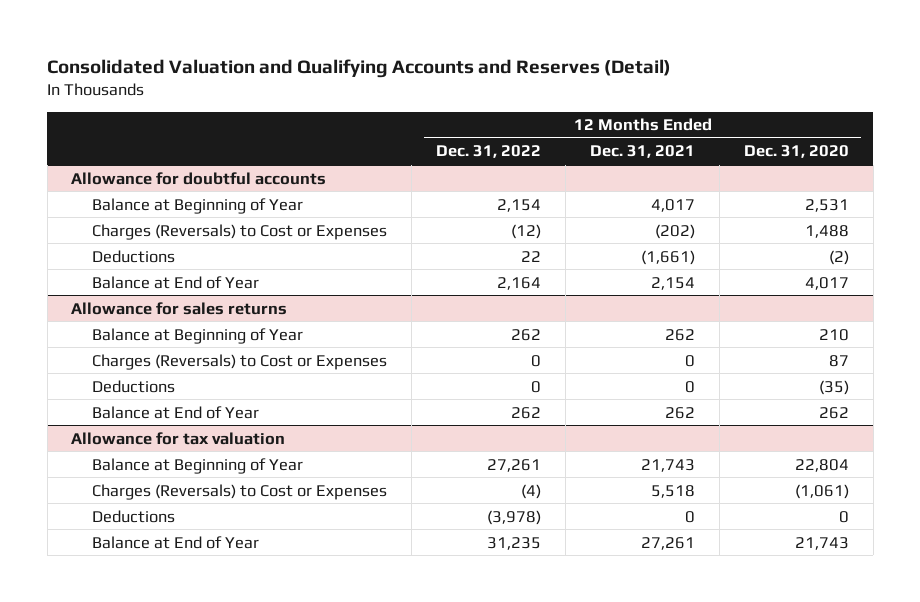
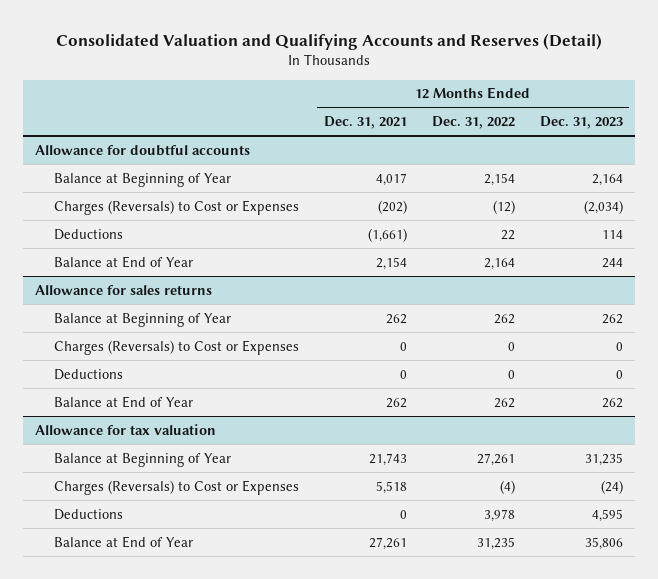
- | 12 Months Ended Dec. 31, 2022 | 12 Months Ended Dec. 31, 2021 | 12 Months Ended Dec. 31, 2020
+ | 12 Months Ended Dec. 31, 2021 | 12 Months Ended Dec. 31, 2022 | 12 Months Ended Dec. 31, 2023
@ Allowance for tax valuation
- Deductions | (3,978) | 0 | 0
+ Deductions | 0 | 3,978 | 4,595

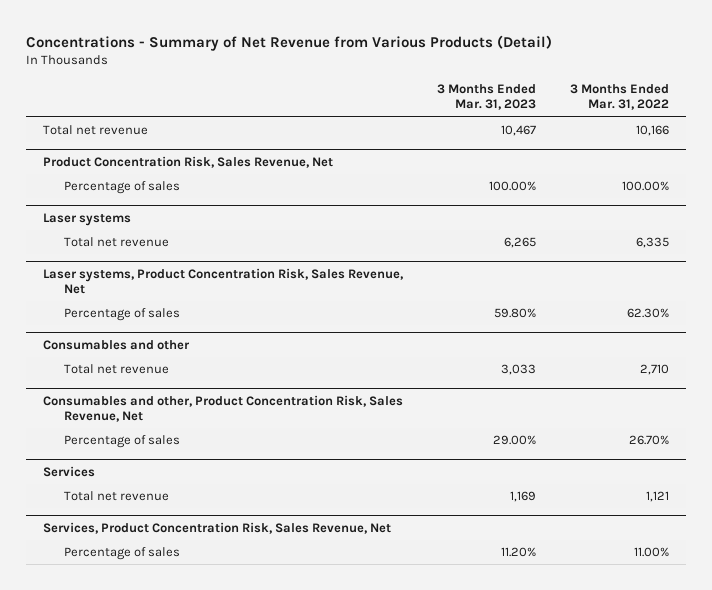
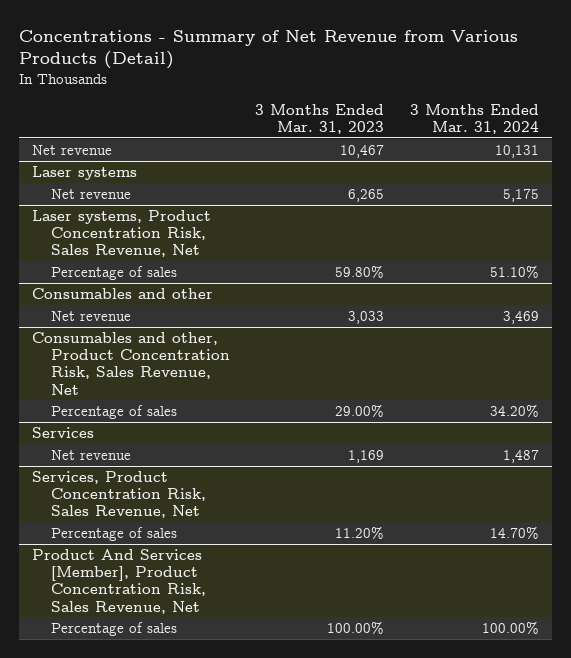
- | 3 Months Ended Mar. 31, 2023 | 3 Months Ended Mar. 31, 2022
+ | 3 Months Ended Mar. 31, 2023 | 3 Months Ended Mar. 31, 2024
- Total net revenue | 10,467 | 10,166
- Product Concentration Risk, Sales Revenue, Net
- Percentage of sales | 100.00% | 100.00%
+ Net revenue | 10,467 | 10,131
@ Laser systems
- Total net revenue | 6,265 | 6,335
+ Net revenue | 6,265 | 5,175
@ Consumables and other
- Total net revenue | 3,033 | 2,710
+ Net revenue | 3,033 | 3,469
@ Services
- Total net revenue | 1,169 | 1,121
+ Net revenue | 1,169 | 1,487
+ Product And Services [Member], Product Concentration Risk, Sales Revenue, Net
+ Percentage of sales | 100.00% | 100.00%

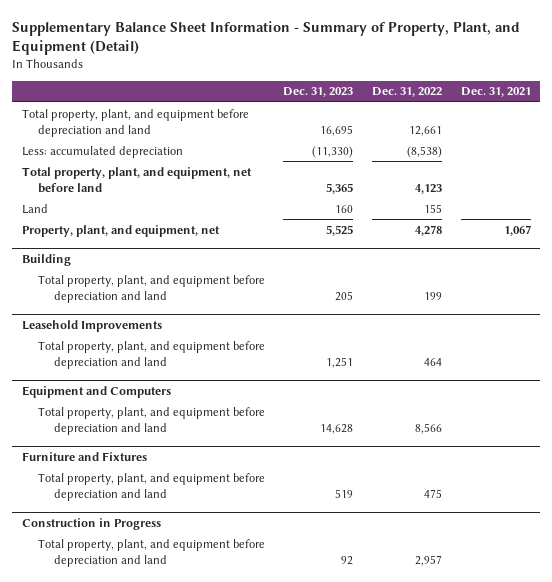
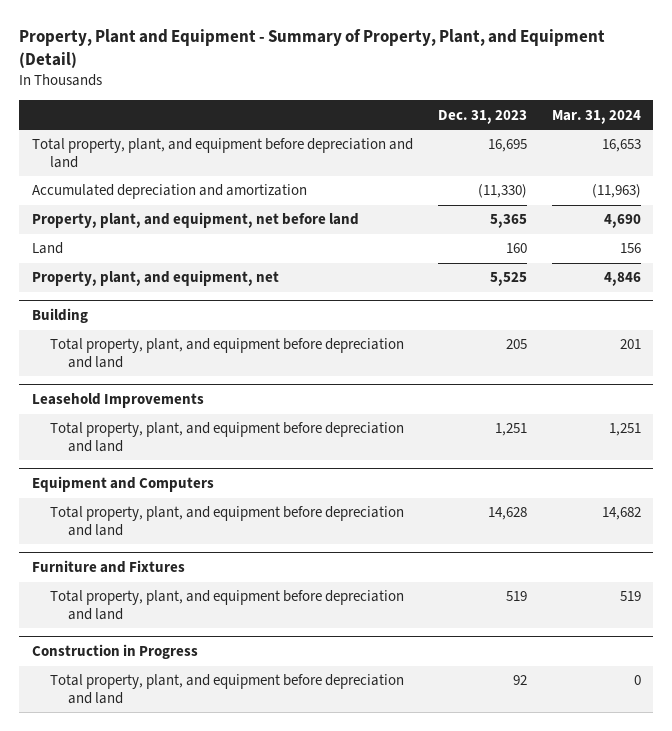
- Supplementary Balance Sheet Information - Summary of Property, Plant, and Equipment (Detail)
+ Property, Plant and Equipment - Summary of Property, Plant, and Equipment (Detail)
- | Dec. 31, 2023 | Dec. 31, 2022 | Dec. 31, 2021
+ | Dec. 31, 2023 | Mar. 31, 2024
- Less: accumulated depreciation | (11,330) | (8,538) |
- Total property, plant, and equipment, net before land | 5,365 | 4,123 |
+ Accumulated depreciation and amortization | (11,330) | (11,963)
+ Property, plant, and equipment, net before land | 5,365 | 4,690

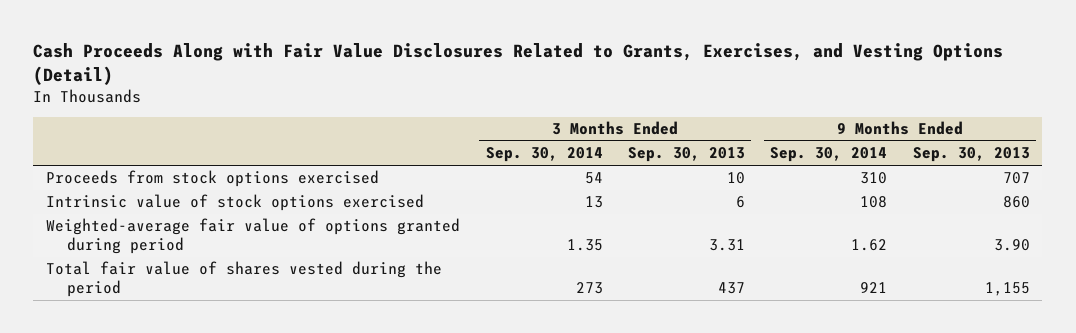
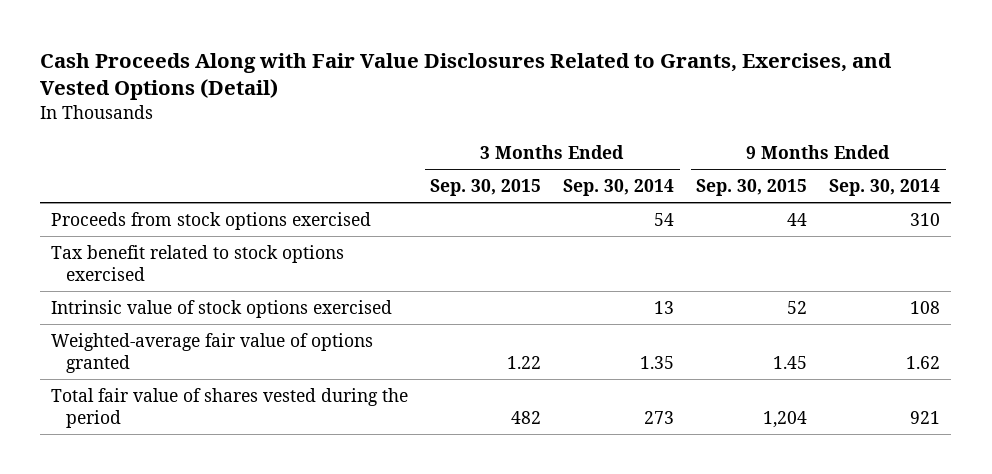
- Cash Proceeds Along with Fair Value Disclosures Related to Grants, Exercises, and Vesting Options (Detail)
+ Cash Proceeds Along with Fair Value Disclosures Related to Grants, Exercises, and Vested Options (Detail)
- | 3 Months Ended Sep. 30, 2014 | 3 Months Ended Sep. 30, 2013 | 9 Months Ended Sep. 30, 2014 | 9 Months Ended Sep. 30, 2013
+ | 3 Months Ended Sep. 30, 2015 | 3 Months Ended Sep. 30, 2014 | 9 Months Ended Sep. 30, 2015 | 9 Months Ended Sep. 30, 2014
+ Tax benefit related to stock options exercised
- Weighted-average fair value of options granted during period | 1.35 | 3.31 | 1.62 | 3.90
+ Weighted-average fair value of options granted | 1.22 | 1.35 | 1.45 | 1.62

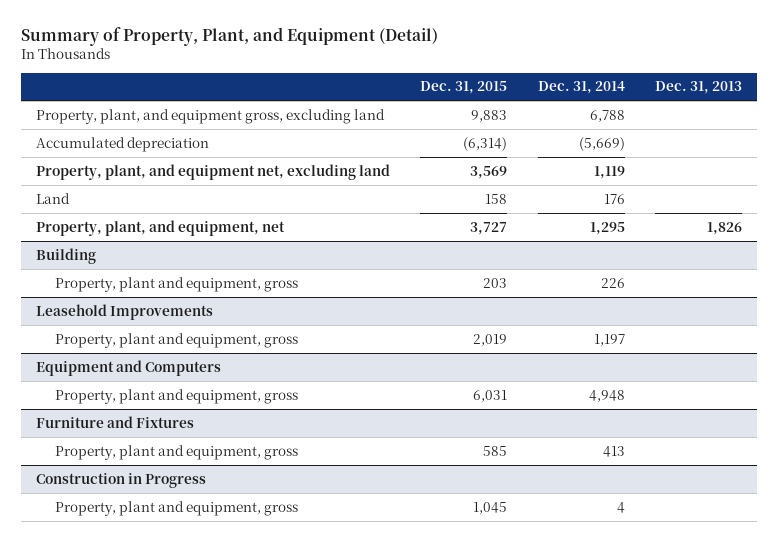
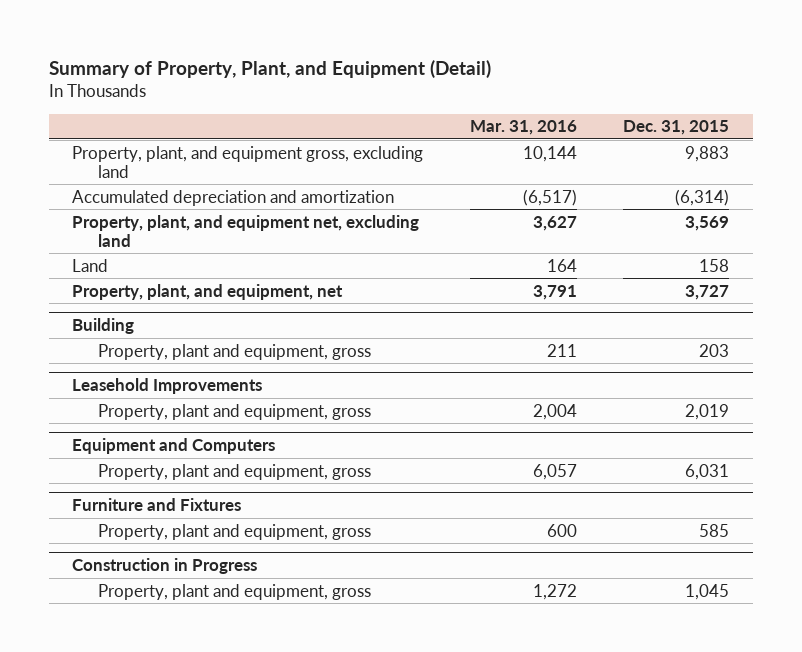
- | Dec. 31, 2015 | Dec. 31, 2014 | Dec. 31, 2013
+ | Mar. 31, 2016 | Dec. 31, 2015
- Accumulated depreciation | (6,314) | (5,669) |
+ Accumulated depreciation and amortization | (6,517) | (6,314)

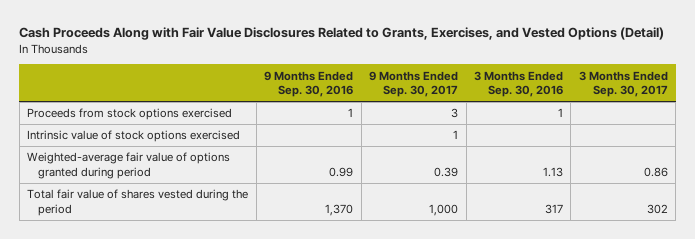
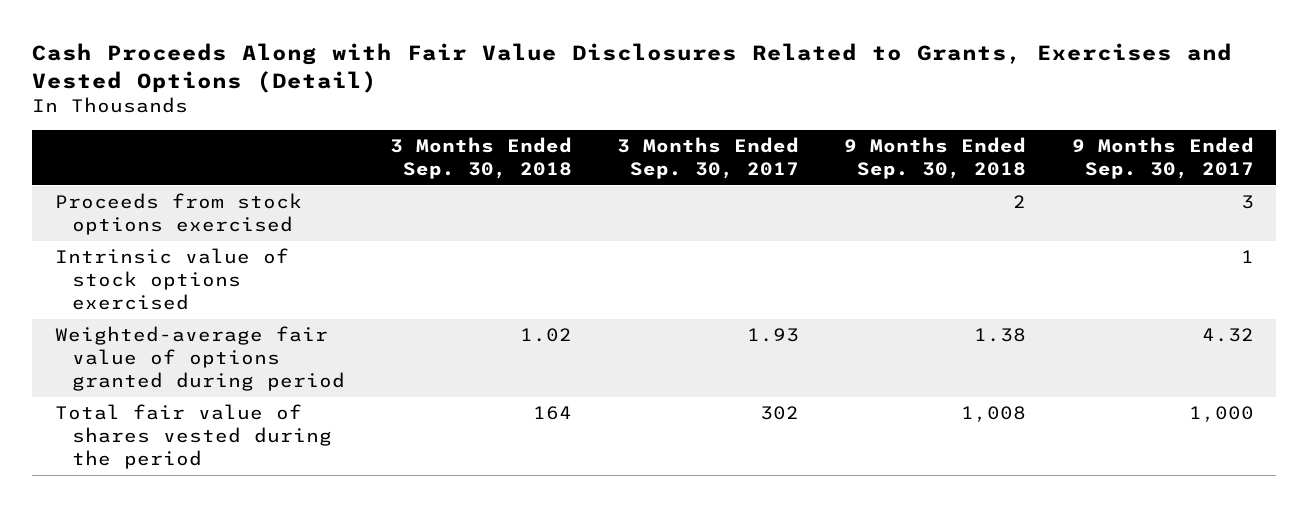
- Cash Proceeds Along with Fair Value Disclosures Related to Grants, Exercises, and Vested Options (Detail)
+ Cash Proceeds Along with Fair Value Disclosures Related to Grants, Exercises and Vested Options (Detail)
- | 9 Months Ended Sep. 30, 2016 | 9 Months Ended Sep. 30, 2017 | 3 Months Ended Sep. 30, 2016 | 3 Months Ended Sep. 30, 2017
+ | 3 Months Ended Sep. 30, 2018 | 3 Months Ended Sep. 30, 2017 | 9 Months Ended Sep. 30, 2018 | 9 Months Ended Sep. 30, 2017
- Weighted-average fair value of options granted during period | 0.99 | 0.39 | 1.13 | 0.86
+ Weighted-average fair value of options granted during period | 1.02 | 1.93 | 1.38 | 4.32

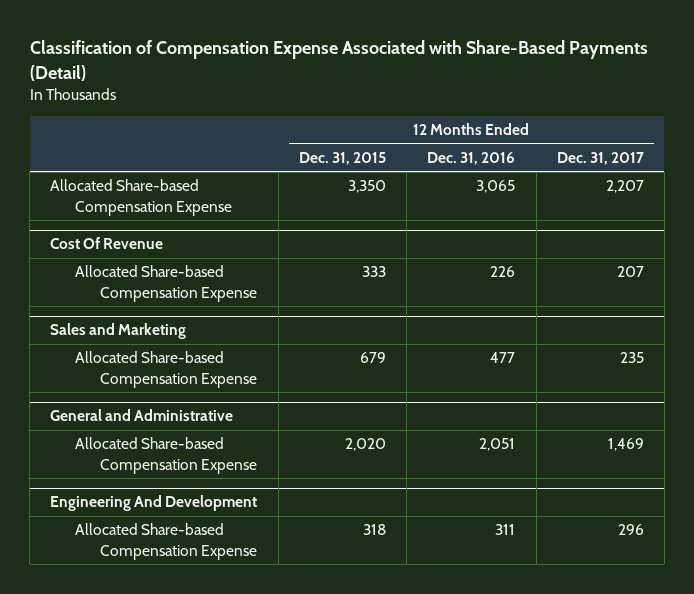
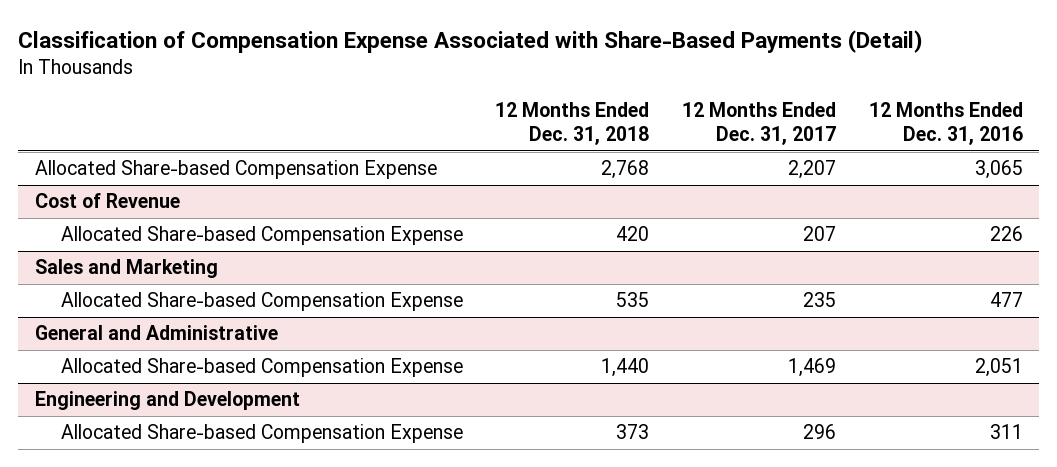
- | 12 Months Ended Dec. 31, 2015 | 12 Months Ended Dec. 31, 2016 | 12 Months Ended Dec. 31, 2017
+ | 12 Months Ended Dec. 31, 2018 | 12 Months Ended Dec. 31, 2017 | 12 Months Ended Dec. 31, 2016
- Cost Of Revenue
+ Cost of Revenue
- Engineering And Development
+ Engineering and Development

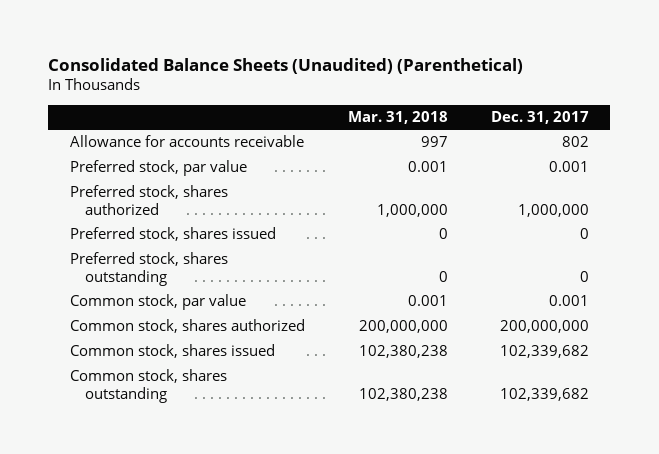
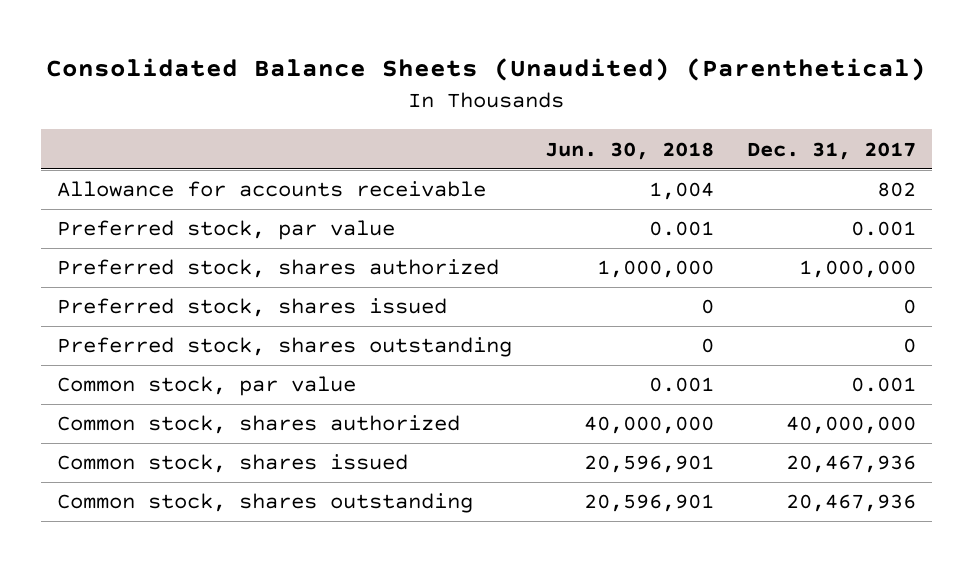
- | Mar. 31, 2018 | Dec. 31, 2017
+ | Jun. 30, 2018 | Dec. 31, 2017
- Common stock, shares authorized | 200,000,000 | 200,000,000
- Common stock, shares issued | 102,380,238 | 102,339,682
- Common stock, shares outstanding | 102,380,238 | 102,339,682
+ Common stock, shares authorized | 40,000,000 | 40,000,000
+ Common stock, shares issued | 20,596,901 | 20,467,936
+ Common stock, shares outstanding | 20,596,901 | 20,467,936

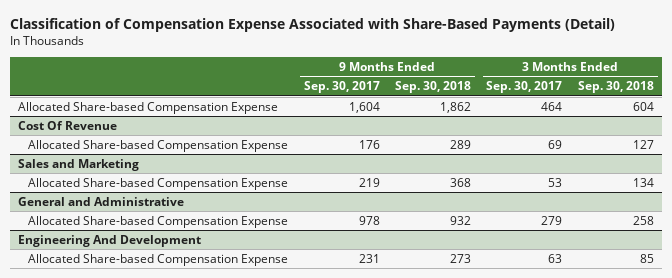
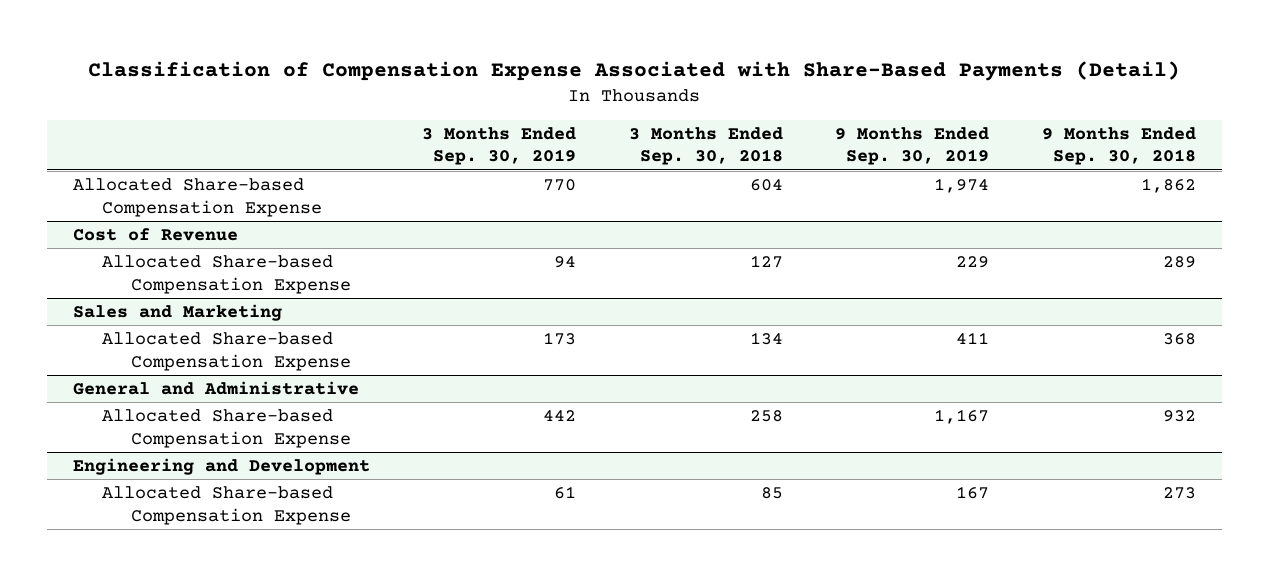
- | 9 Months Ended Sep. 30, 2017 | 9 Months Ended Sep. 30, 2018 | 3 Months Ended Sep. 30, 2017 | 3 Months Ended Sep. 30, 2018
+ | 3 Months Ended Sep. 30, 2019 | 3 Months Ended Sep. 30, 2018 | 9 Months Ended Sep. 30, 2019 | 9 Months Ended Sep. 30, 2018
- Cost Of Revenue
+ Cost of Revenue
- Engineering And Development
+ Engineering and Development

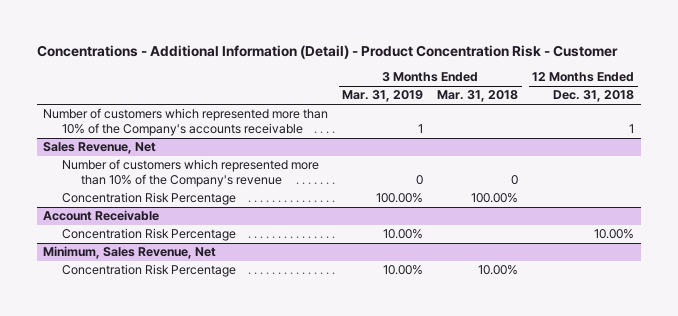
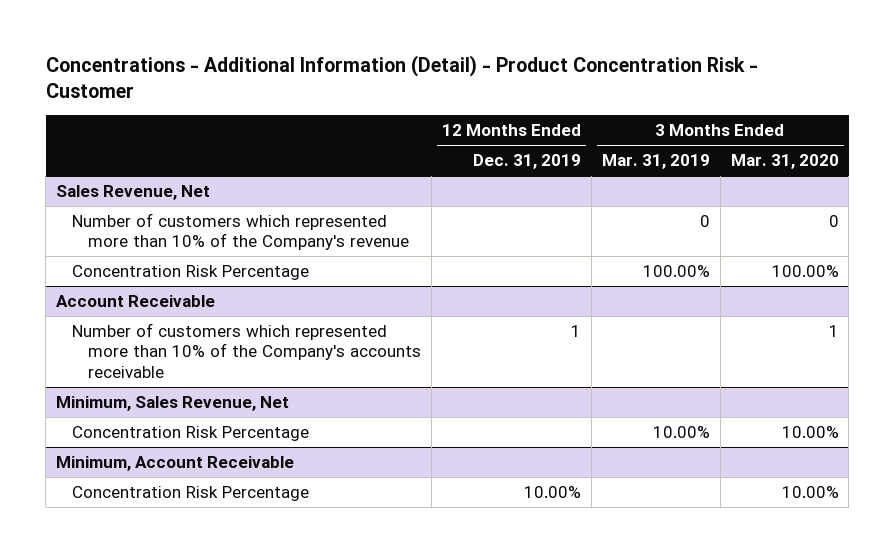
- | 3 Months Ended Mar. 31, 2019 | 3 Months Ended Mar. 31, 2018 | 12 Months Ended Dec. 31, 2018
+ | 12 Months Ended Dec. 31, 2019 | 3 Months Ended Mar. 31, 2019 | 3 Months Ended Mar. 31, 2020
- Number of customers which represented more than 10% of the Company's accounts receivable | 1 | | 1
@ Account Receivable
- Concentration Risk Percentage | 10.00% | | 10.00%
+ Number of customers which represented more than 10% of the Company's accounts receivable | 1 | | 1
+ Minimum, Account Receivable
+ Concentration Risk Percentage | 10.00% | | 10.00%

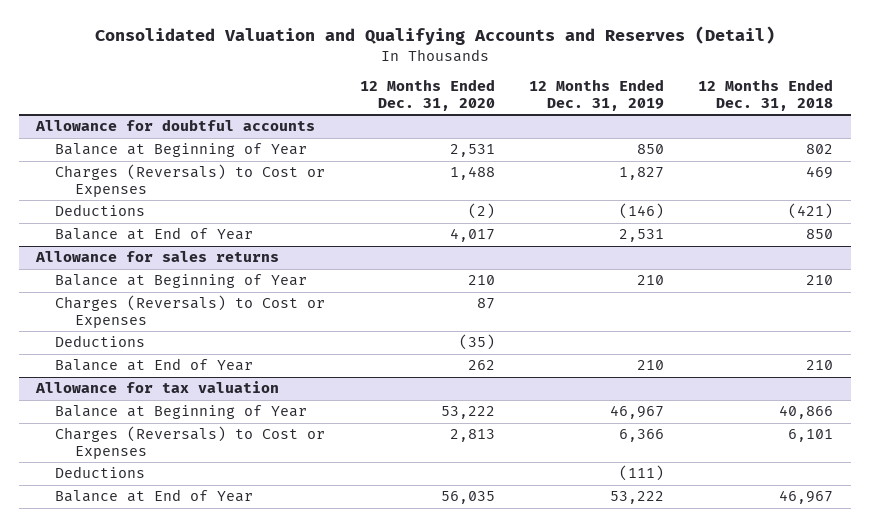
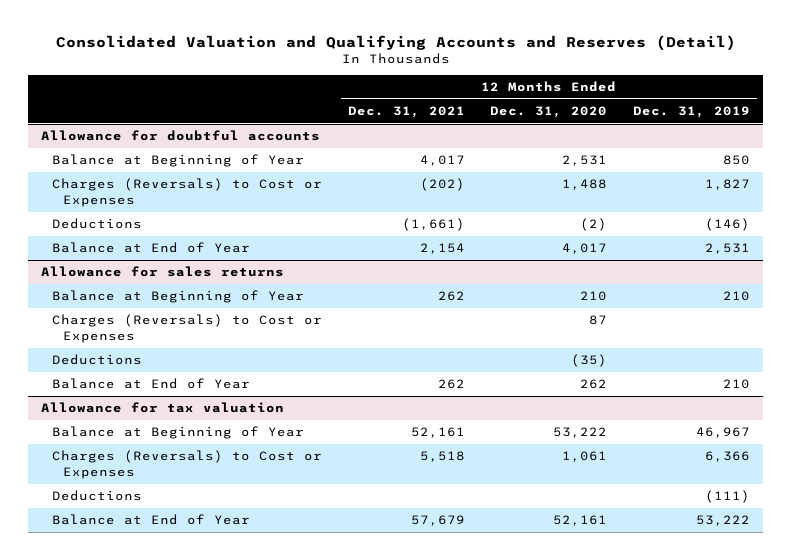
- | 12 Months Ended Dec. 31, 2020 | 12 Months Ended Dec. 31, 2019 | 12 Months Ended Dec. 31, 2018
+ | 12 Months Ended Dec. 31, 2021 | 12 Months Ended Dec. 31, 2020 | 12 Months Ended Dec. 31, 2019
@ Allowance for tax valuation
- Charges (Reversals) to Cost or Expenses | 2,813 | 6,366 | 6,101
+ Charges (Reversals) to Cost or Expenses | 5,518 | 1,061 | 6,366
- Balance at End of Year | 56,035 | 53,222 | 46,967
+ Balance at End of Year | 57,679 | 52,161 | 53,222

